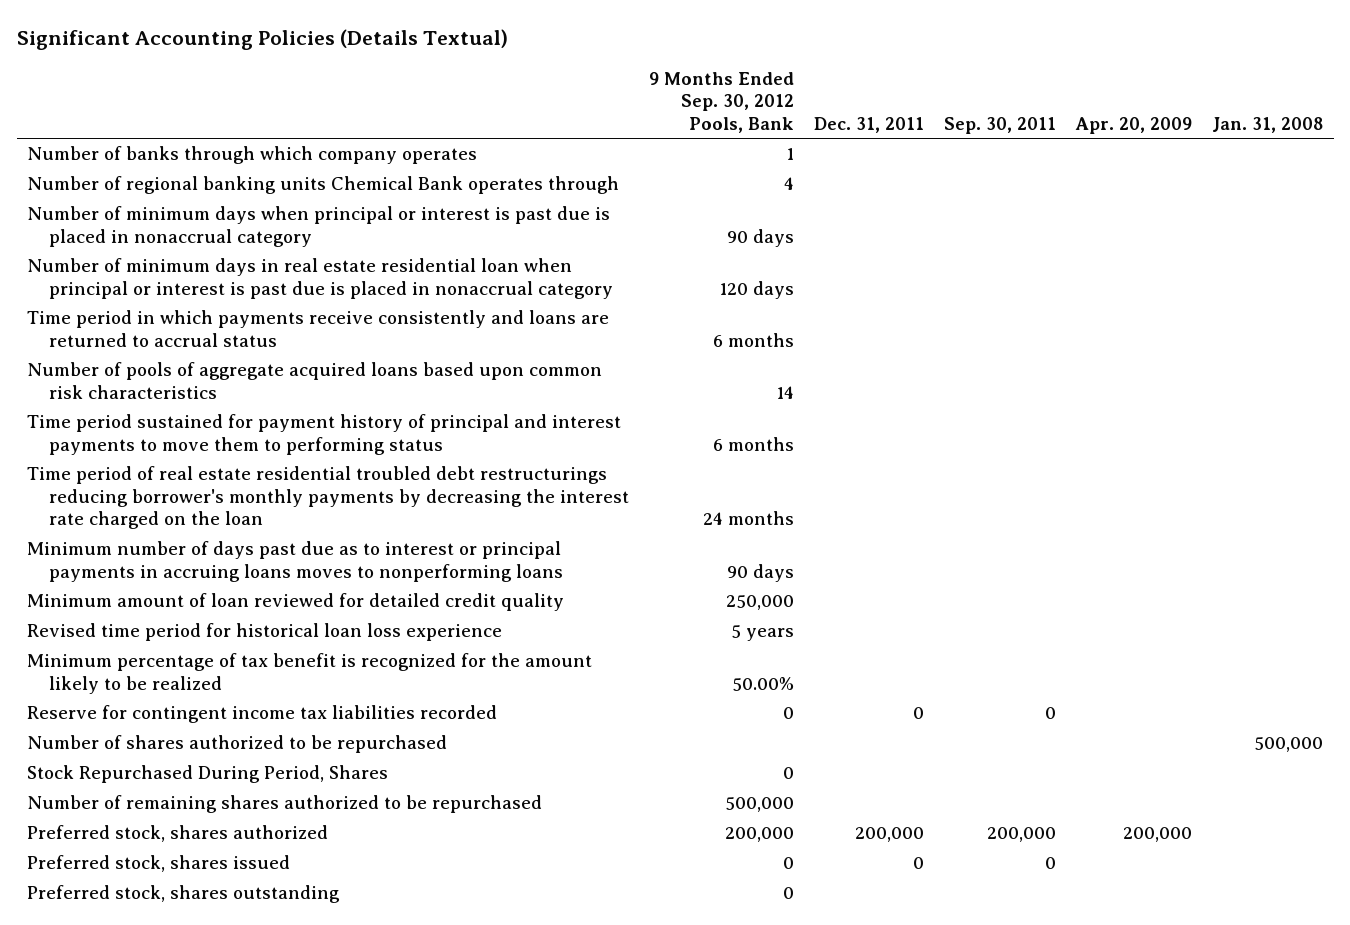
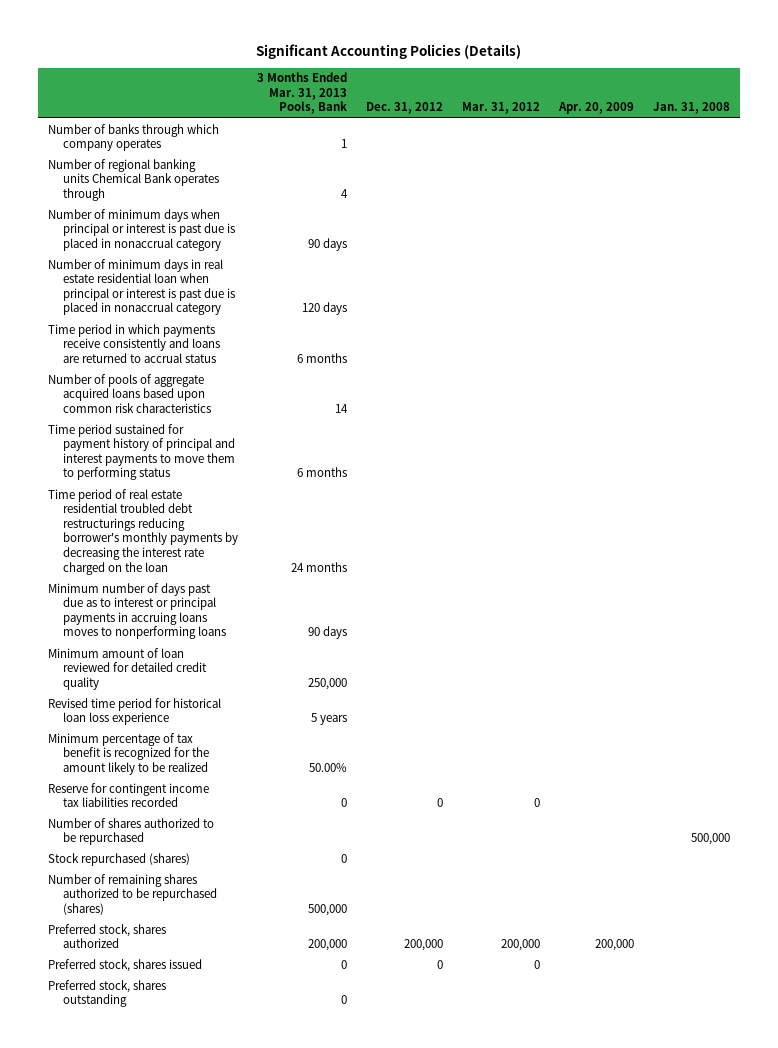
- Significant Accounting Policies (Details Textual)
+ Significant Accounting Policies (Details)
- | 9 Months Ended Sep. 30, 2012 Pools, Bank | Dec. 31, 2011 | Sep. 30, 2011 | Apr. 20, 2009 | Jan. 31, 2008
+ | 3 Months Ended Mar. 31, 2013 Pools, Bank | Dec. 31, 2012 | Mar. 31, 2012 | Apr. 20, 2009 | Jan. 31, 2008
- Stock Repurchased During Period, Shares | 0 | | | |
- Number of remaining shares authorized to be repurchased | 500,000 | | | |
+ Stock repurchased (shares) | 0 | | | |
+ Number of remaining shares authorized to be repurchased (shares) | 500,000 | | | |

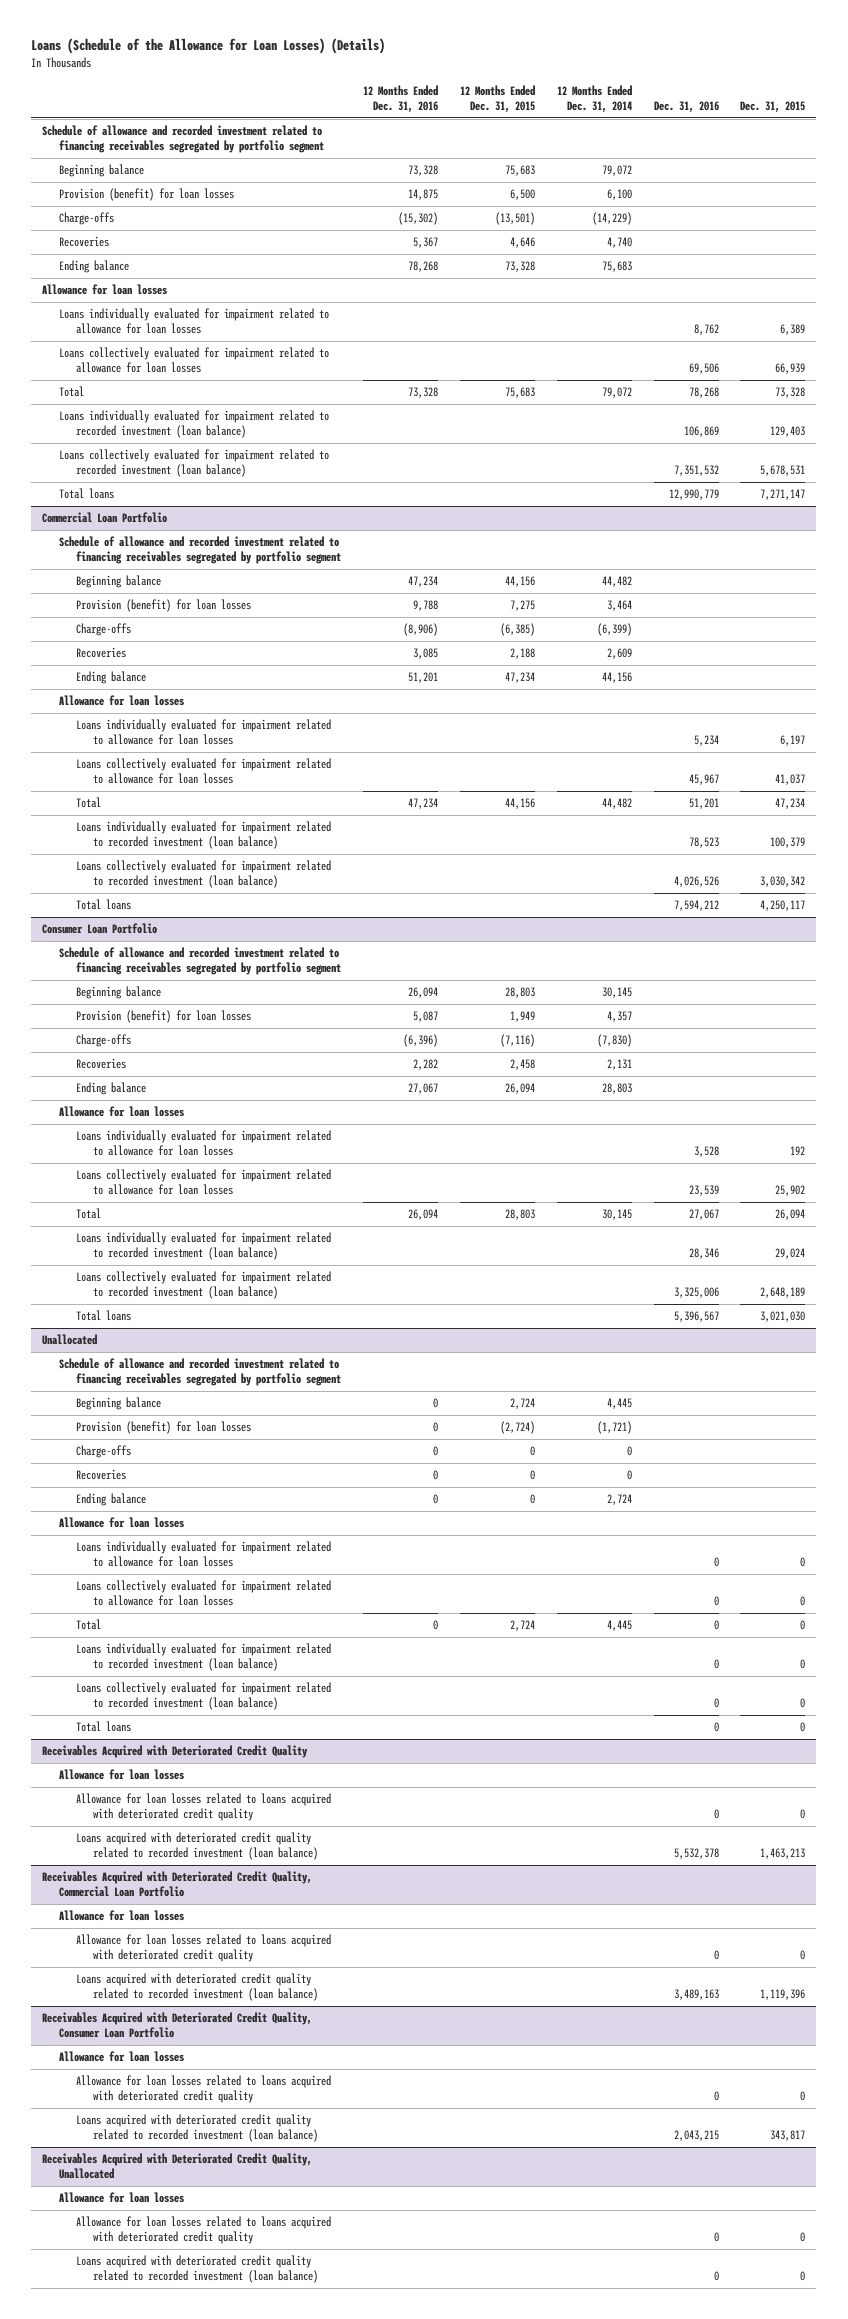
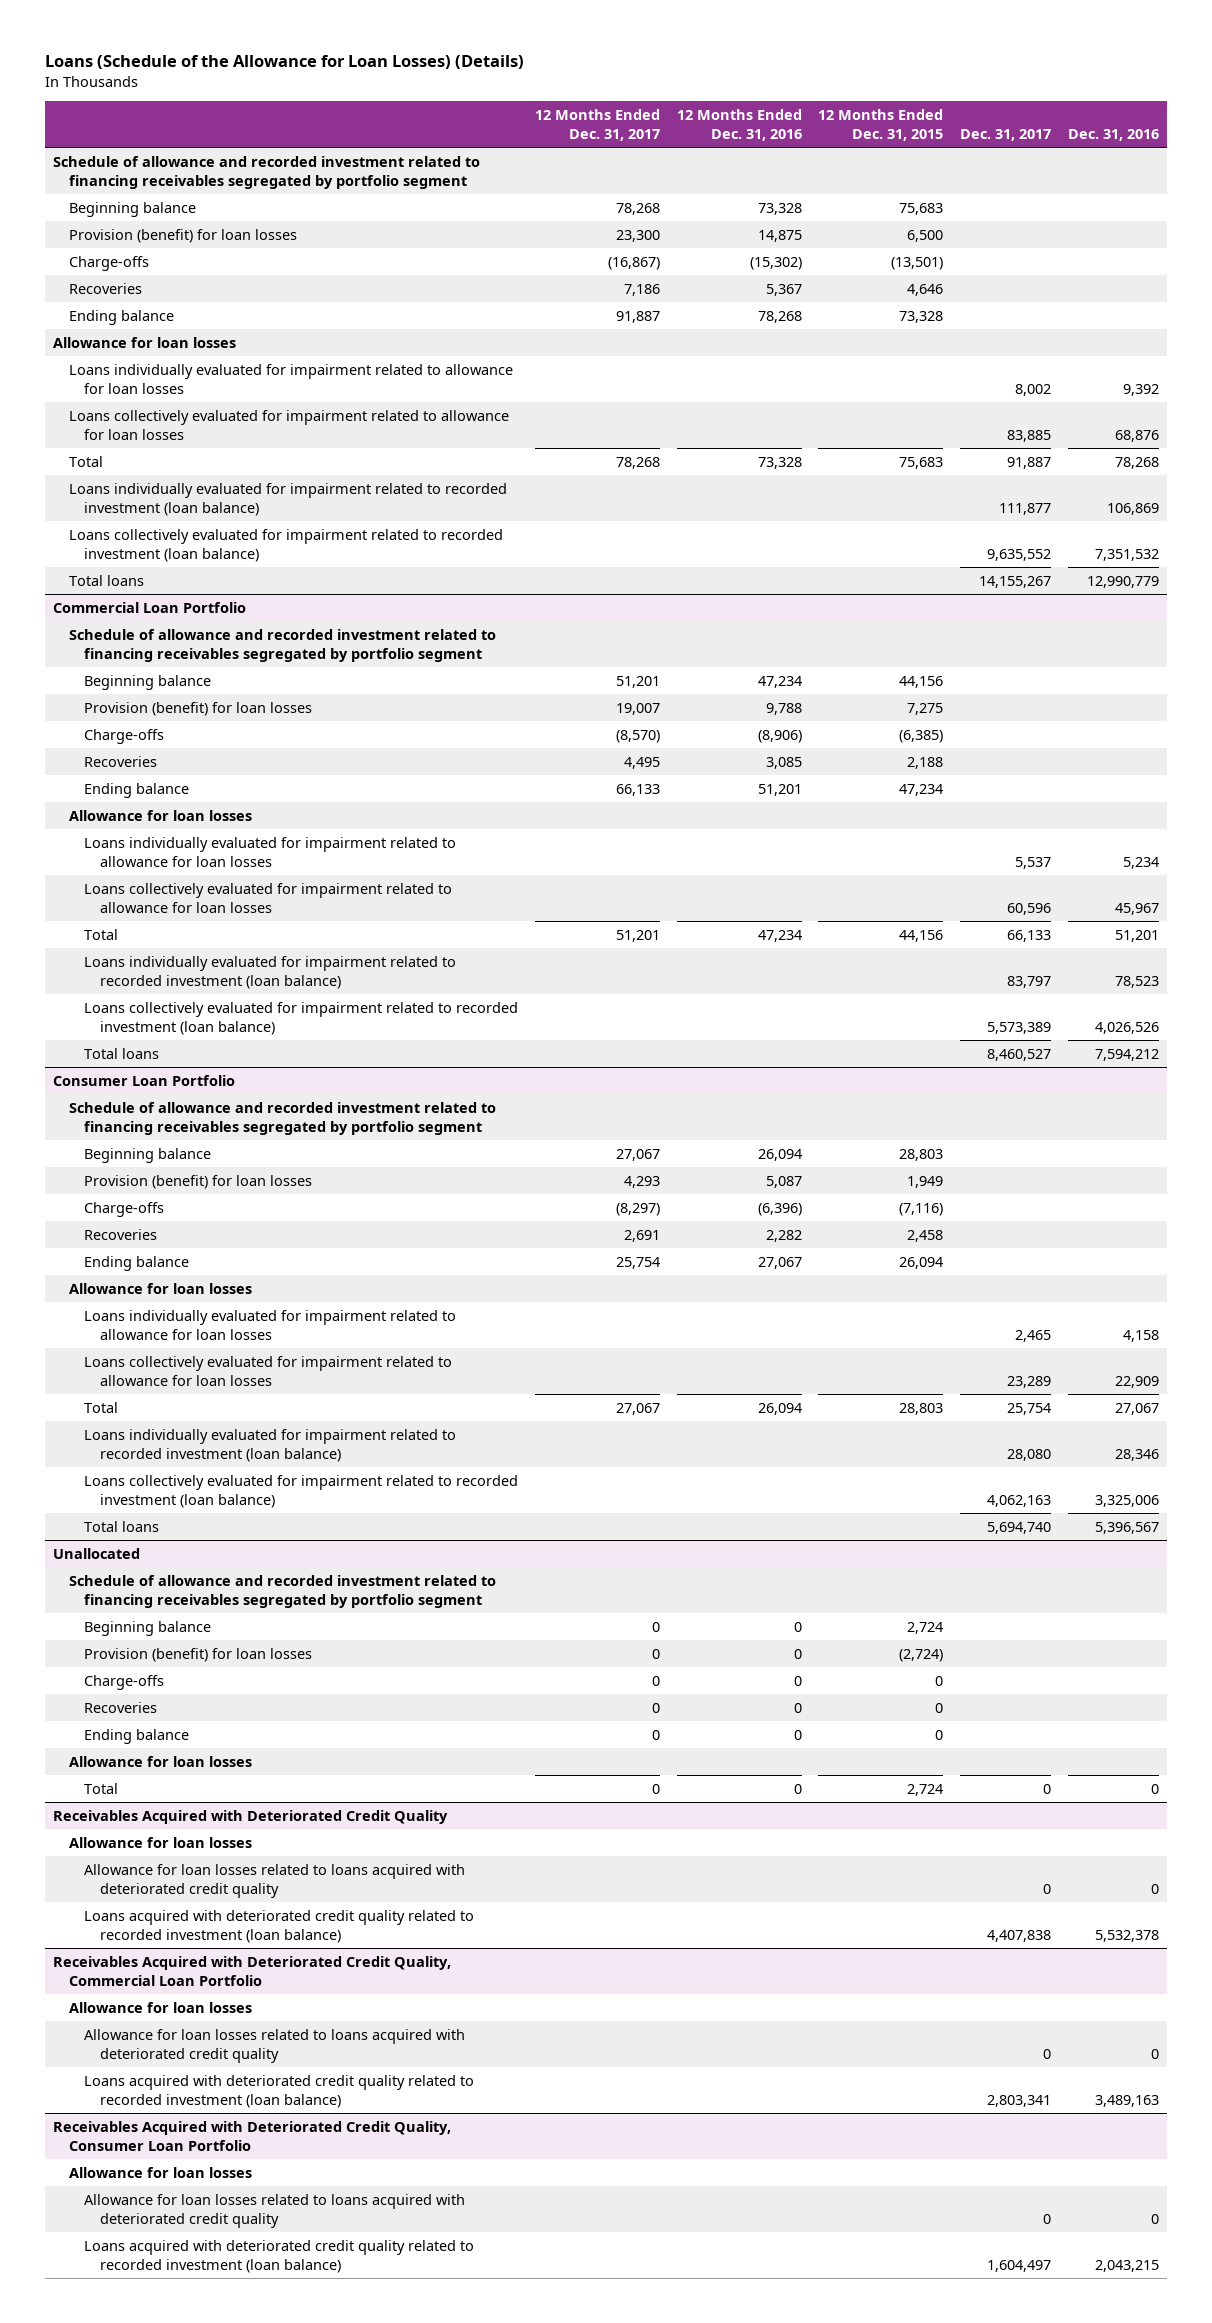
- | 12 Months Ended Dec. 31, 2016 | 12 Months Ended Dec. 31, 2015 | 12 Months Ended Dec. 31, 2014 | Dec. 31, 2016 | Dec. 31, 2015
+ | 12 Months Ended Dec. 31, 2017 | 12 Months Ended Dec. 31, 2016 | 12 Months Ended Dec. 31, 2015 | Dec. 31, 2017 | Dec. 31, 2016
- Loans individually evaluated for impairment related to allowance for loan losses | | | | 8,762 | 6,389
- Loans collectively evaluated for impairment related to allowance for loan losses | | | | 69,506 | 66,939
+ Loans individually evaluated for impairment related to allowance for loan losses | | | | 8,002 | 9,392
+ Loans collectively evaluated for impairment related to allowance for loan losses | | | | 83,885 | 68,876
@ Consumer Loan Portfolio
- Loans individually evaluated for impairment related to allowance for loan losses | | | | 3,528 | 192
- Loans collectively evaluated for impairment related to allowance for loan losses | | | | 23,539 | 25,902
+ Loans individually evaluated for impairment related to allowance for loan losses | | | | 2,465 | 4,158
+ Loans collectively evaluated for impairment related to allowance for loan losses | | | | 23,289 | 22,909
@ Unallocated
- Loans individually evaluated for impairment related to allowance for loan losses | | | | 0 | 0
- Loans collectively evaluated for impairment related to allowance for loan losses | | | | 0 | 0
- Loans individually evaluated for impairment related to recorded investment (loan balance) | | | | 0 | 0
- Loans collectively evaluated for impairment related to recorded investment (loan balance) | | | | 0 | 0
- Total loans | | | | 0 | 0
- Receivables Acquired with Deteriorated Credit Quality, Unallocated
- Allowance for loan losses
- Allowance for loan losses related to loans acquired with deteriorated credit quality | | | | 0 | 0
- Loans acquired with deteriorated credit quality related to recorded investment (loan balance) | | | | 0 | 0

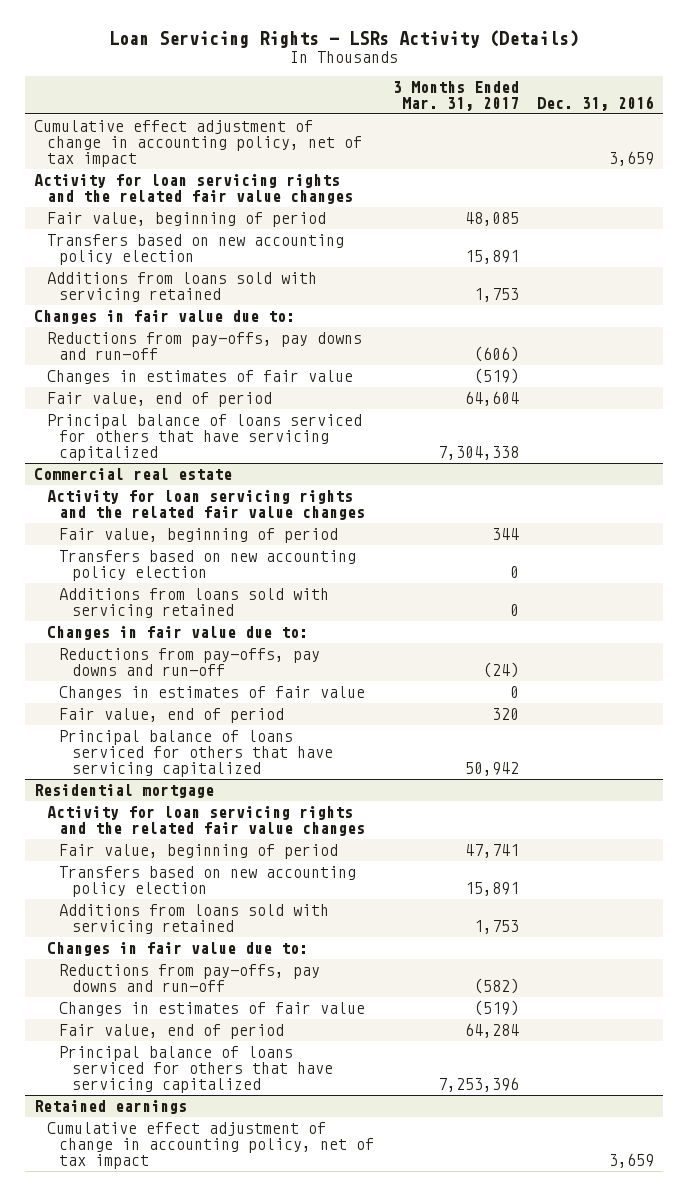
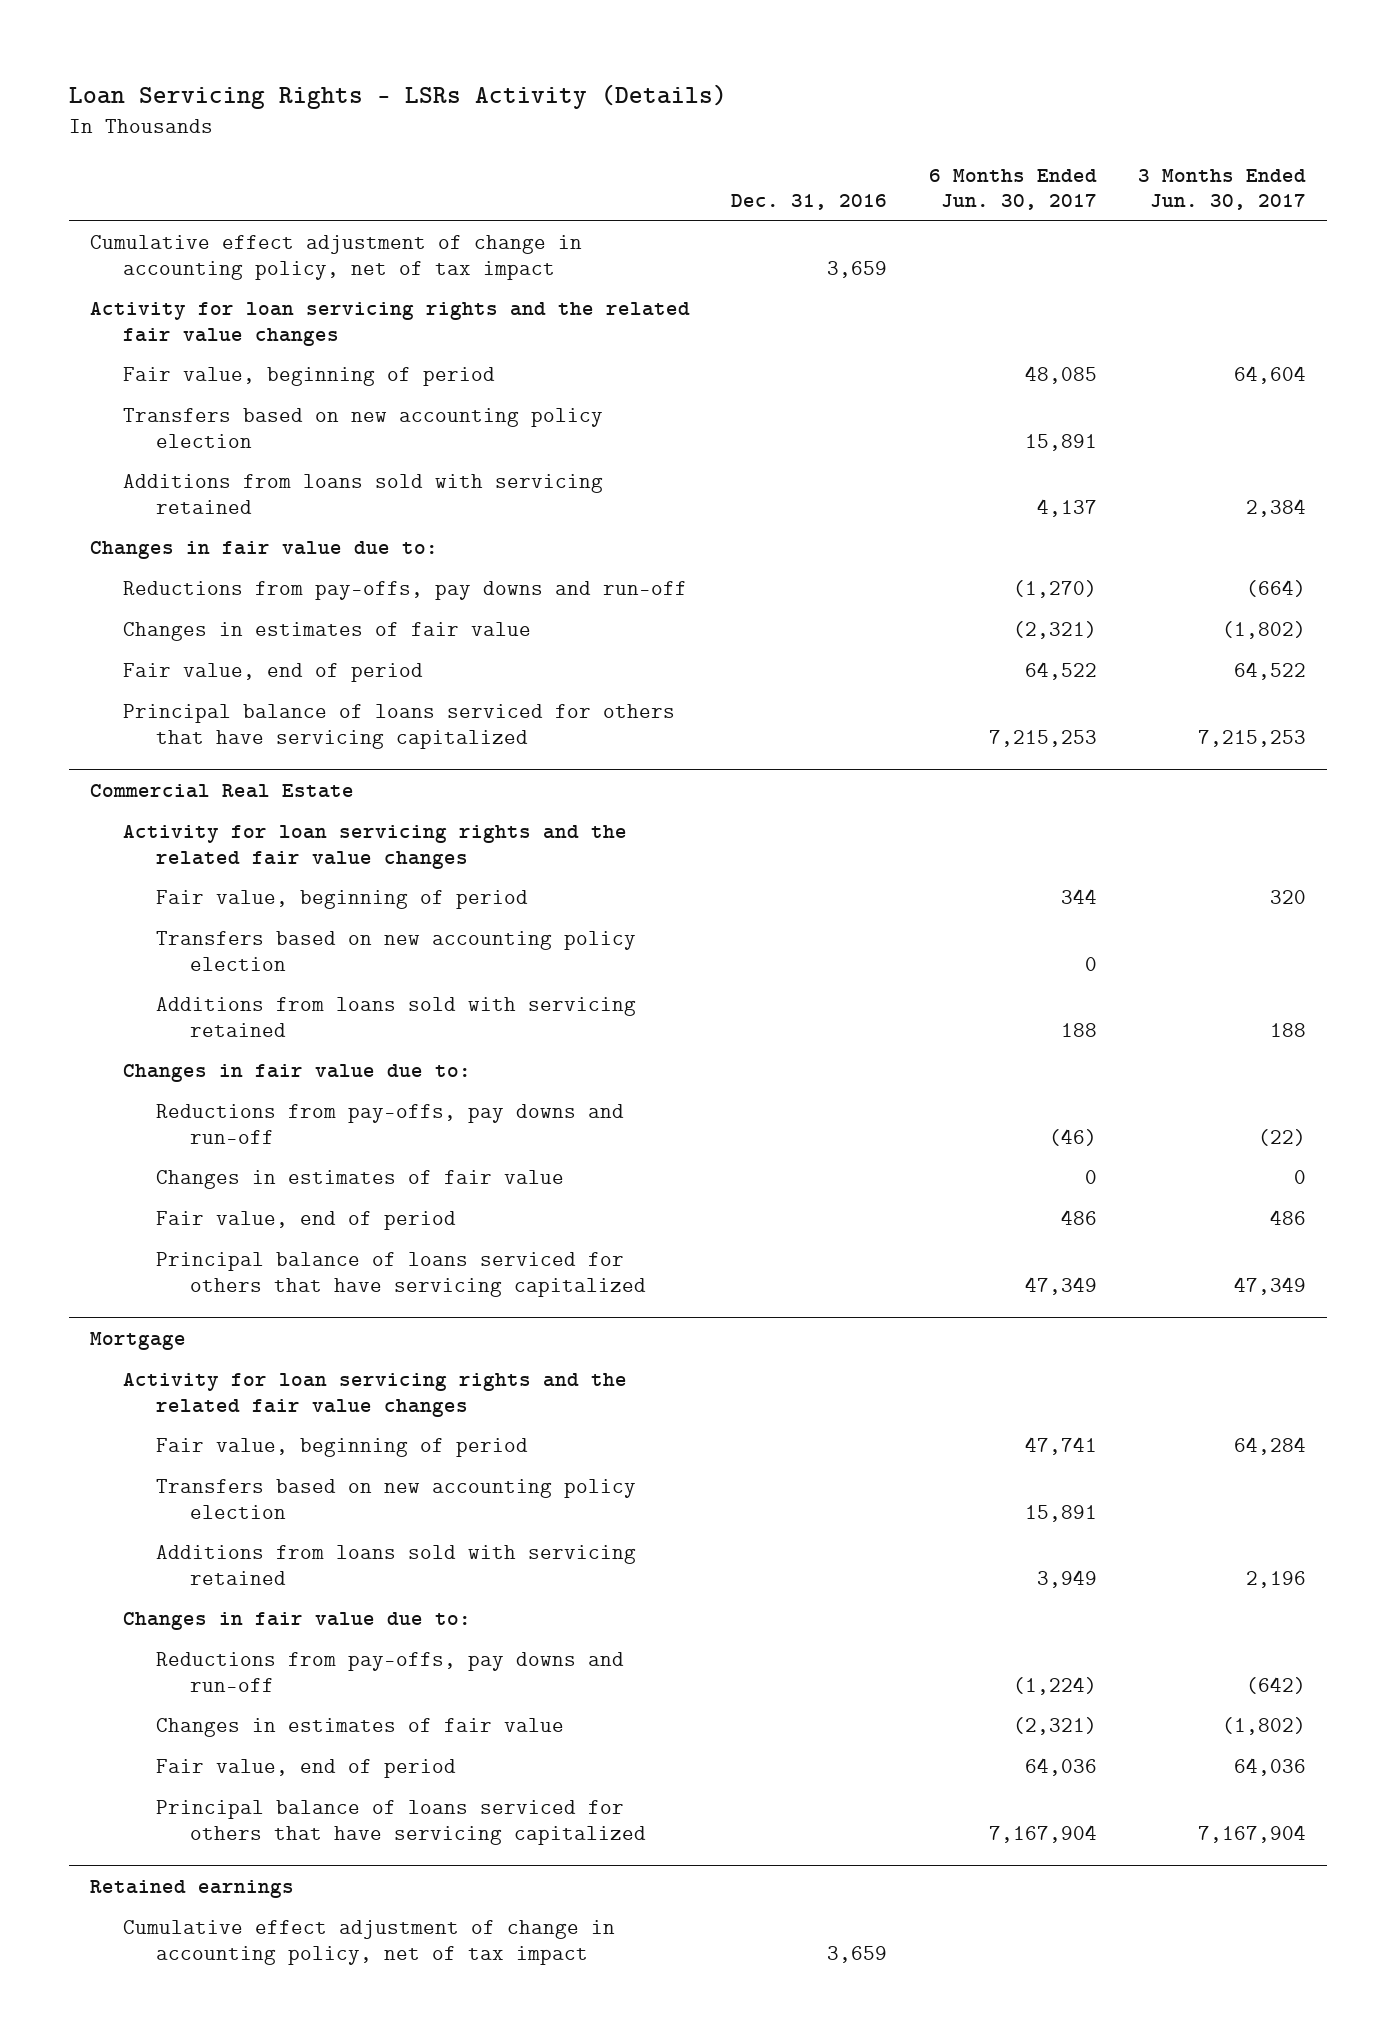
- | 3 Months Ended Mar. 31, 2017 | Dec. 31, 2016
+ | Dec. 31, 2016 | 6 Months Ended Jun. 30, 2017 | 3 Months Ended Jun. 30, 2017
- Commercial real estate
+ Commercial Real Estate
- Residential mortgage
+ Mortgage

